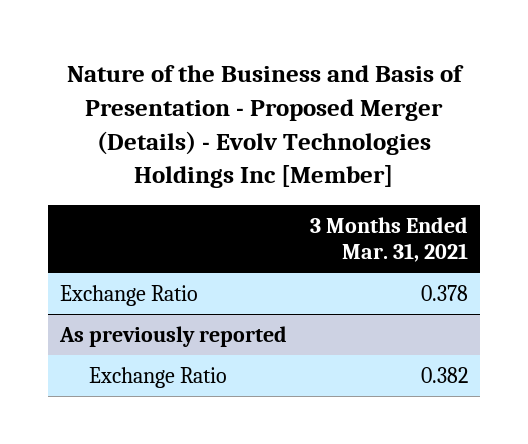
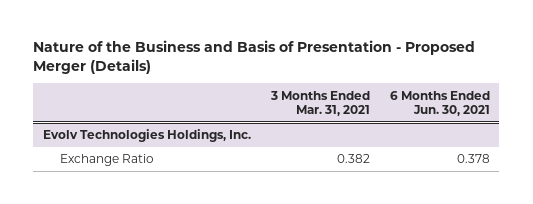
- Nature of the Business and Basis of Presentation - Proposed Merger (Details) - Evolv Technologies Holdings Inc [Member]
+ Nature of the Business and Basis of Presentation - Proposed Merger (Details)
- | 3 Months Ended Mar. 31, 2021
+ | 3 Months Ended Mar. 31, 2021 | 6 Months Ended Jun. 30, 2021
- Exchange Ratio | 0.378
- As previously reported
+ Evolv Technologies Holdings, Inc.

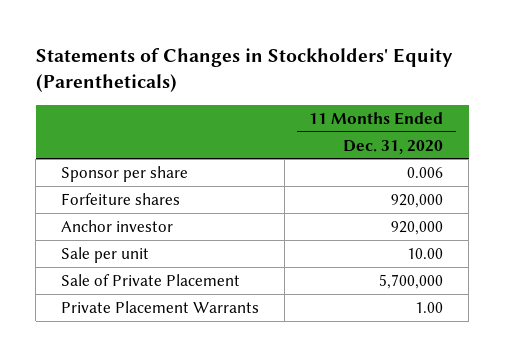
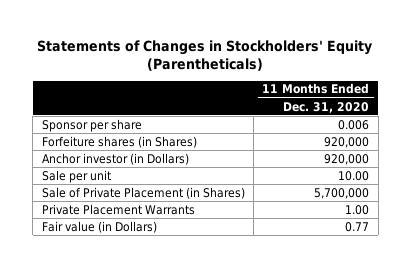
- Forfeiture shares | 920,000
- Anchor investor | 920,000
+ Forfeiture shares (in Shares) | 920,000
+ Anchor investor (in Dollars) | 920,000
- Sale of Private Placement | 5,700,000
+ Sale of Private Placement (in Shares) | 5,700,000
+ Fair value (in Dollars) | 0.77

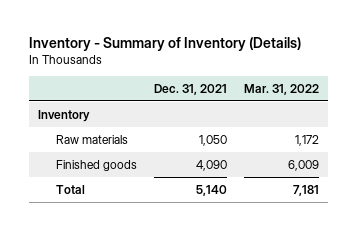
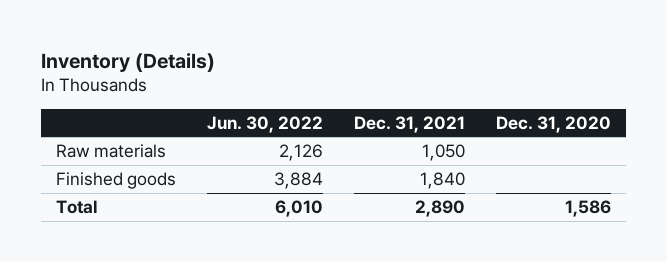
- Inventory - Summary of Inventory (Details)
+ Inventory (Details)
- | Dec. 31, 2021 | Mar. 31, 2022
+ | Jun. 30, 2022 | Dec. 31, 2021 | Dec. 31, 2020
- Inventory
- Finished goods | 4,090 | 6,009
- Total | 5,140 | 7,181
+ Finished goods | 3,884 | 1,840 |
+ Total | 6,010 | 2,890 | 1,586

